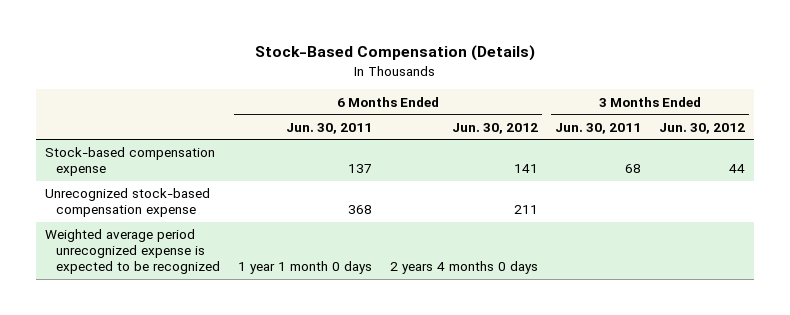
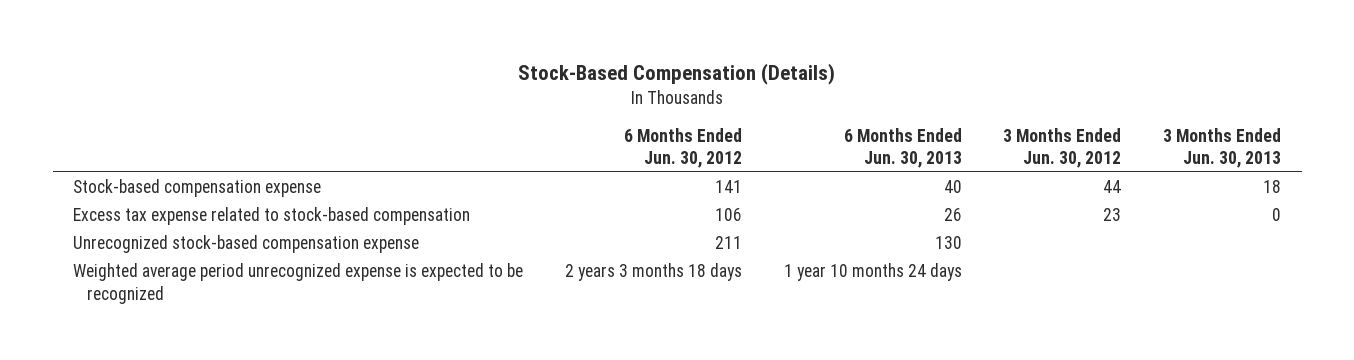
- | 6 Months Ended Jun. 30, 2011 | 6 Months Ended Jun. 30, 2012 | 3 Months Ended Jun. 30, 2011 | 3 Months Ended Jun. 30, 2012
+ | 6 Months Ended Jun. 30, 2012 | 6 Months Ended Jun. 30, 2013 | 3 Months Ended Jun. 30, 2012 | 3 Months Ended Jun. 30, 2013
+ Excess tax expense related to stock-based compensation | 106 | 26 | 23 | 0
- Weighted average period unrecognized expense is expected to be recognized | 1 year 1 month 0 days | 2 years 4 months 0 days | |
+ Weighted average period unrecognized expense is expected to be recognized | 2 years 3 months 18 days | 1 year 10 months 24 days | |

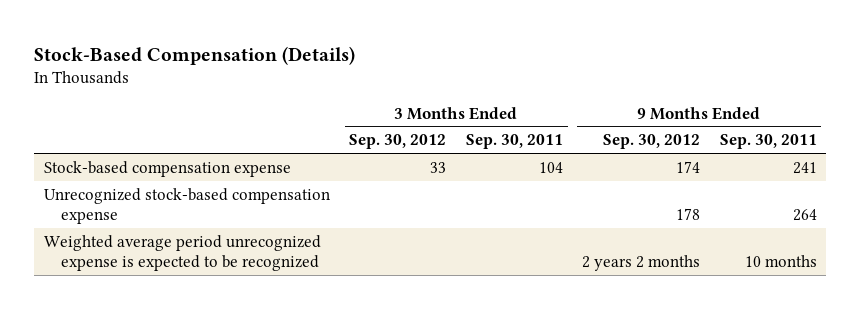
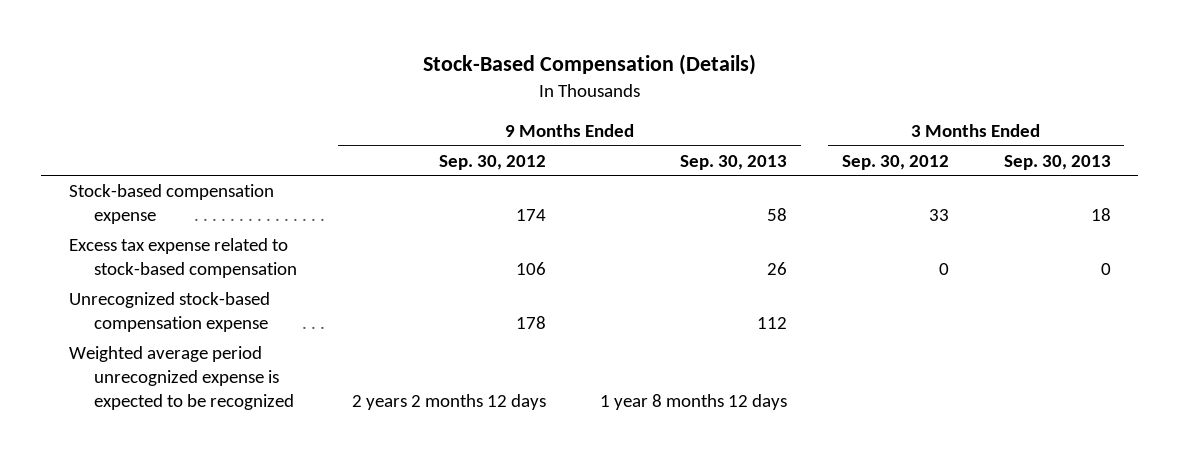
- | 3 Months Ended Sep. 30, 2012 | 3 Months Ended Sep. 30, 2011 | 9 Months Ended Sep. 30, 2012 | 9 Months Ended Sep. 30, 2011
+ | 9 Months Ended Sep. 30, 2012 | 9 Months Ended Sep. 30, 2013 | 3 Months Ended Sep. 30, 2012 | 3 Months Ended Sep. 30, 2013
+ Excess tax expense related to stock-based compensation | 106 | 26 | 0 | 0
- Weighted average period unrecognized expense is expected to be recognized | | | 2 years 2 months | 10 months
+ Weighted average period unrecognized expense is expected to be recognized | 2 years 2 months 12 days | 1 year 8 months 12 days | |

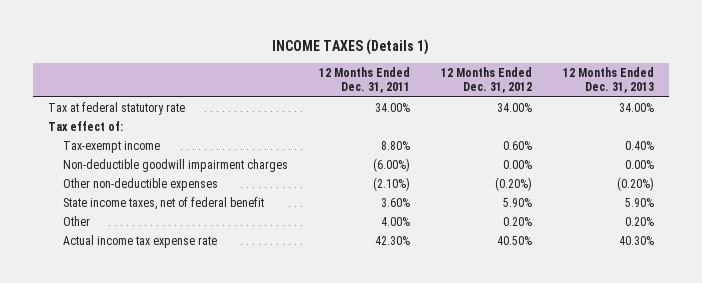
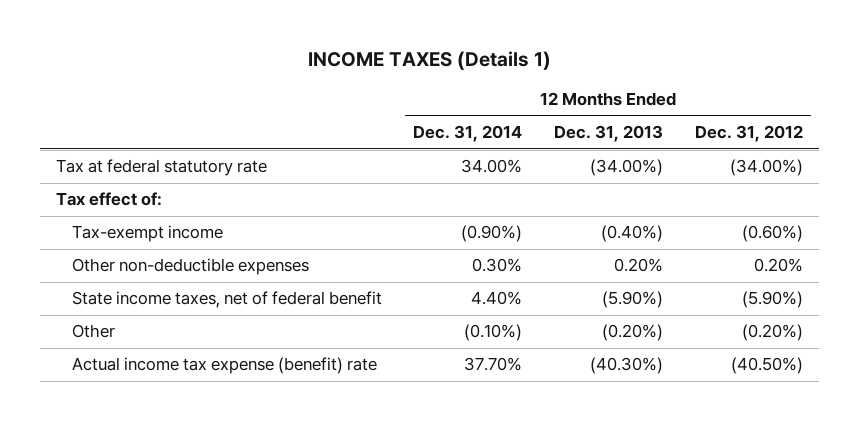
- | 12 Months Ended Dec. 31, 2011 | 12 Months Ended Dec. 31, 2012 | 12 Months Ended Dec. 31, 2013
+ | 12 Months Ended Dec. 31, 2014 | 12 Months Ended Dec. 31, 2013 | 12 Months Ended Dec. 31, 2012
- Tax at federal statutory rate | 34.00% | 34.00% | 34.00%
+ Tax at federal statutory rate | 34.00% | (34.00%) | (34.00%)
- Tax-exempt income | 8.80% | 0.60% | 0.40%
- Non-deductible goodwill impairment charges | (6.00%) | 0.00% | 0.00%
- Other non-deductible expenses | (2.10%) | (0.20%) | (0.20%)
- State income taxes, net of federal benefit | 3.60% | 5.90% | 5.90%
- Other | 4.00% | 0.20% | 0.20%
- Actual income tax expense rate | 42.30% | 40.50% | 40.30%
+ Tax-exempt income | (0.90%) | (0.40%) | (0.60%)
+ Other non-deductible expenses | 0.30% | 0.20% | 0.20%
+ State income taxes, net of federal benefit | 4.40% | (5.90%) | (5.90%)
+ Other | (0.10%) | (0.20%) | (0.20%)
+ Actual income tax expense (benefit) rate | 37.70% | (40.30%) | (40.50%)

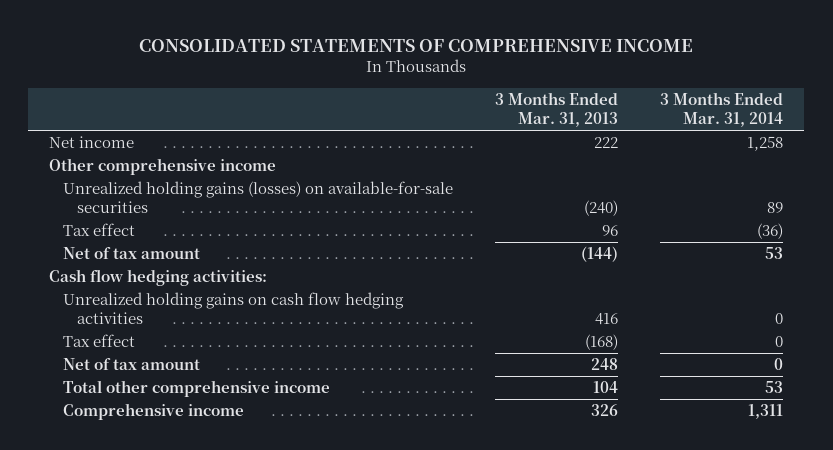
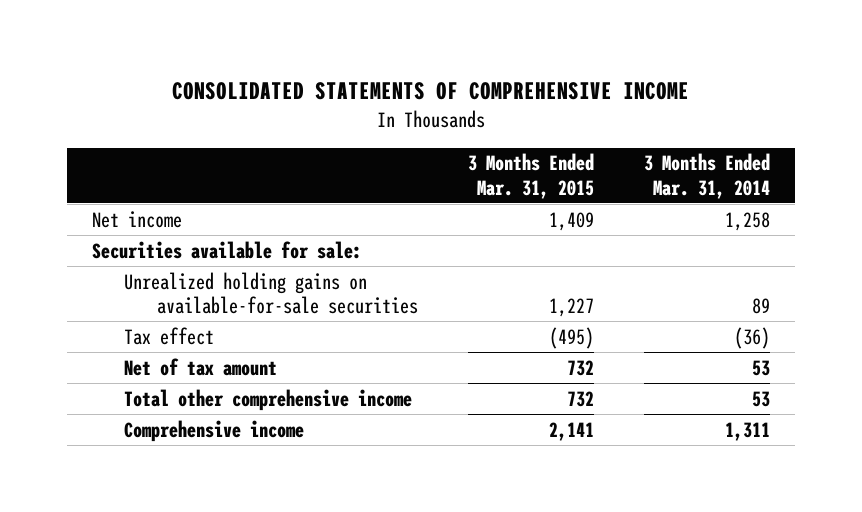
- | 3 Months Ended Mar. 31, 2013 | 3 Months Ended Mar. 31, 2014
+ | 3 Months Ended Mar. 31, 2015 | 3 Months Ended Mar. 31, 2014
- Other comprehensive income
- Unrealized holding gains (losses) on available-for-sale securities | (240) | 89
+ Securities available for sale:
+ Unrealized holding gains on available-for-sale securities | 1,227 | 89
- Cash flow hedging activities:
- Unrealized holding gains on cash flow hedging activities | 416 | 0
- Tax effect | (168) | 0
- Net of tax amount | 248 | 0

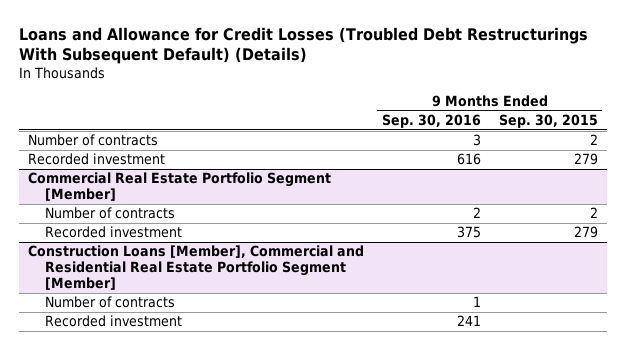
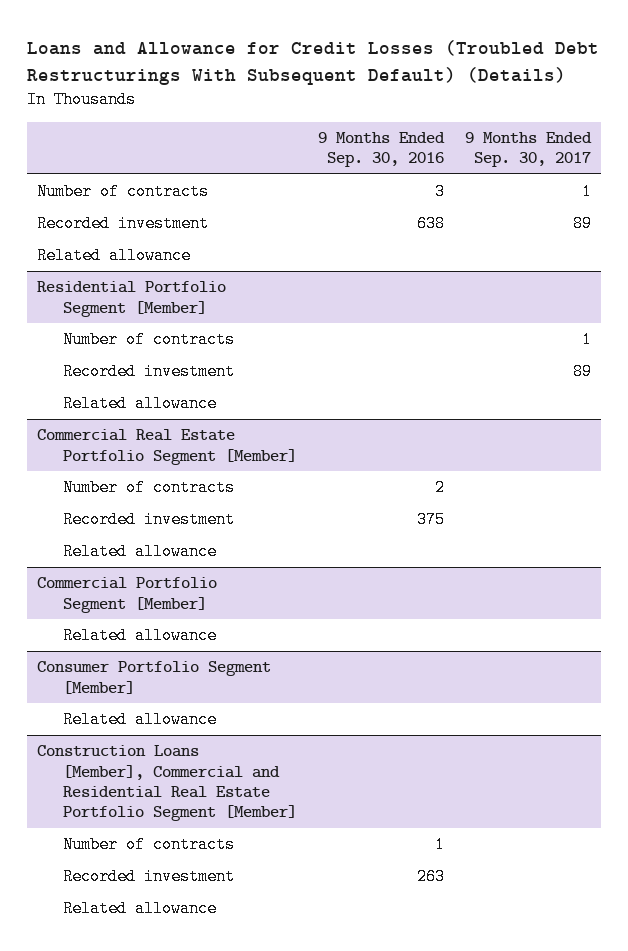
- | 9 Months Ended Sep. 30, 2016 | 9 Months Ended Sep. 30, 2015
+ | 9 Months Ended Sep. 30, 2016 | 9 Months Ended Sep. 30, 2017
- Recorded investment | 616 | 279
+ Recorded investment | 638 | 89
+ Related allowance
+ Residential Portfolio Segment [Member]
+ Number of contracts | | 1
+ Recorded investment | | 89
+ Related allowance
@ Commercial Real Estate Portfolio Segment [Member]
+ Related allowance
+ Commercial Portfolio Segment [Member]
+ Related allowance
+ Consumer Portfolio Segment [Member]
+ Related allowance
@ Construction Loans [Member], Commercial and Residential Real Estate Portfolio Segment [Member]
- Recorded investment | 241 |
+ Recorded investment | 263 |
+ Related allowance

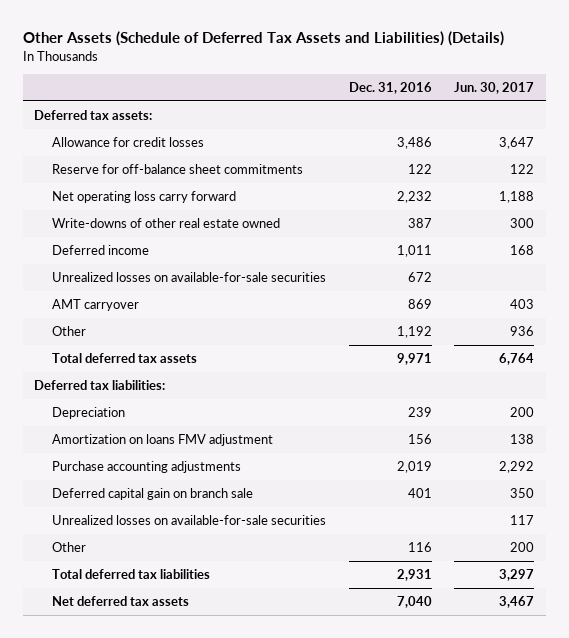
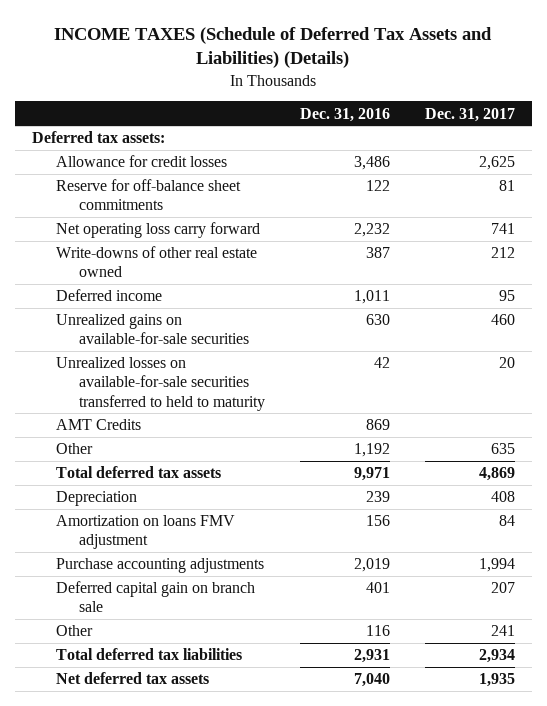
- Other Assets (Schedule of Deferred Tax Assets and Liabilities) (Details)
+ INCOME TAXES (Schedule of Deferred Tax Assets and Liabilities) (Details)
- | Dec. 31, 2016 | Jun. 30, 2017
+ | Dec. 31, 2016 | Dec. 31, 2017
- Unrealized losses on available-for-sale securities | 672 |
- AMT carryover | 869 | 403
+ Unrealized gains on available-for-sale securities | 630 | 460
+ Unrealized losses on available-for-sale securities transferred to held to maturity | 42 | 20
+ AMT Credits | 869 |
- Deferred tax liabilities:
- Unrealized losses on available-for-sale securities | | 117

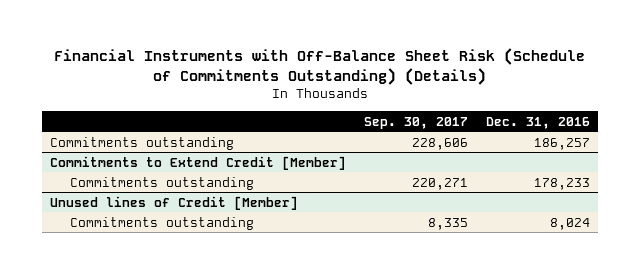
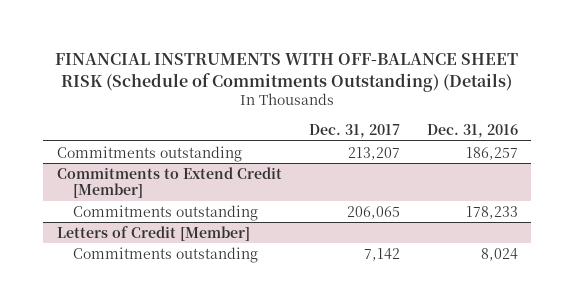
- Financial Instruments with Off-Balance Sheet Risk (Schedule of Commitments Outstanding) (Details)
+ FINANCIAL INSTRUMENTS WITH OFF-BALANCE SHEET RISK (Schedule of Commitments Outstanding) (Details)
- | Sep. 30, 2017 | Dec. 31, 2016
+ | Dec. 31, 2017 | Dec. 31, 2016
- Unused lines of Credit [Member]
+ Letters of Credit [Member]

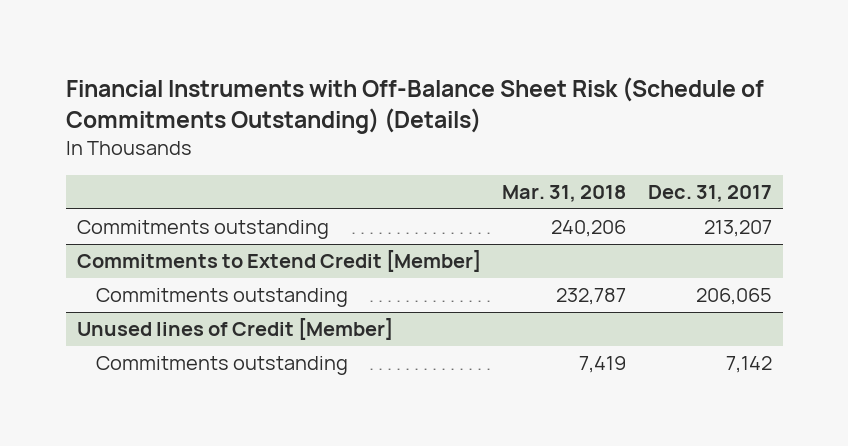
- FINANCIAL INSTRUMENTS WITH OFF-BALANCE SHEET RISK (Schedule of Commitments Outstanding) (Details)
+ Financial Instruments with Off-Balance Sheet Risk (Schedule of Commitments Outstanding) (Details)
- | Dec. 31, 2017 | Dec. 31, 2016
+ | Mar. 31, 2018 | Dec. 31, 2017
- Letters of Credit [Member]
+ Unused lines of Credit [Member]

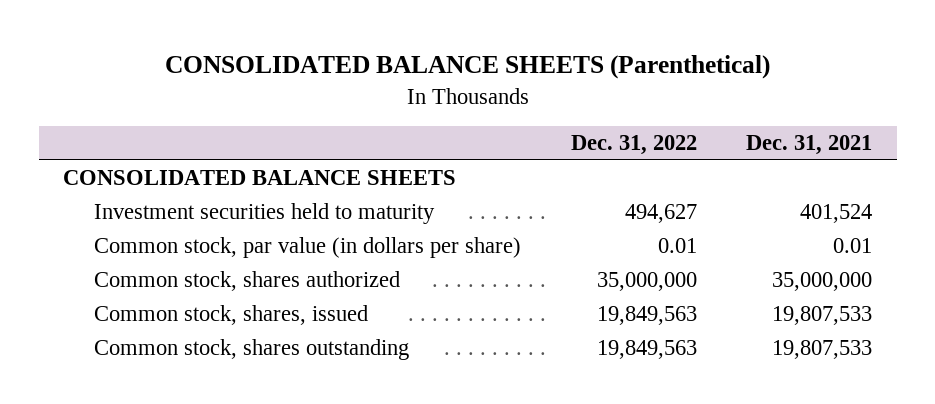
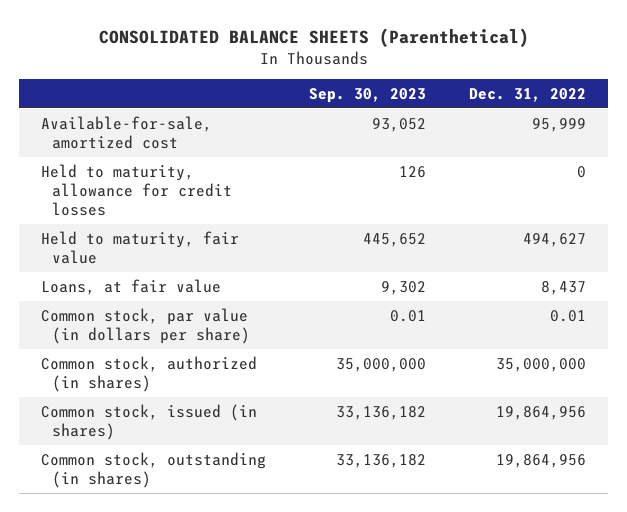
- | Dec. 31, 2022 | Dec. 31, 2021
+ | Sep. 30, 2023 | Dec. 31, 2022
- CONSOLIDATED BALANCE SHEETS
- Investment securities held to maturity | 494,627 | 401,524
+ Available-for-sale, amortized cost | 93,052 | 95,999
+ Held to maturity, allowance for credit losses | 126 | 0
+ Held to maturity, fair value | 445,652 | 494,627
+ Loans, at fair value | 9,302 | 8,437
- Common stock, shares authorized | 35,000,000 | 35,000,000
- Common stock, shares, issued | 19,849,563 | 19,807,533
- Common stock, shares outstanding | 19,849,563 | 19,807,533
+ Common stock, authorized (in shares) | 35,000,000 | 35,000,000
+ Common stock, issued (in shares) | 33,136,182 | 19,864,956
+ Common stock, outstanding (in shares) | 33,136,182 | 19,864,956

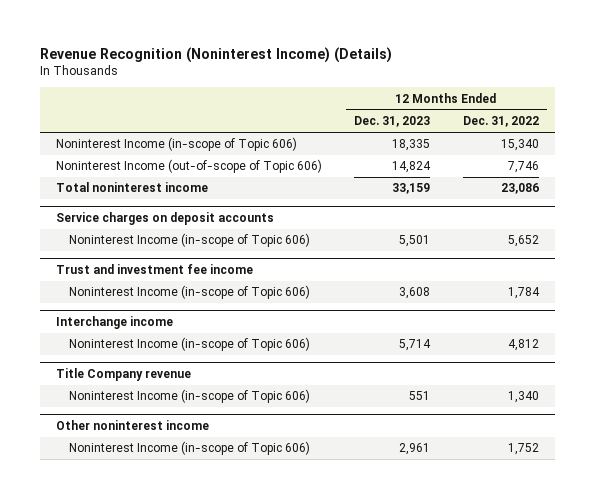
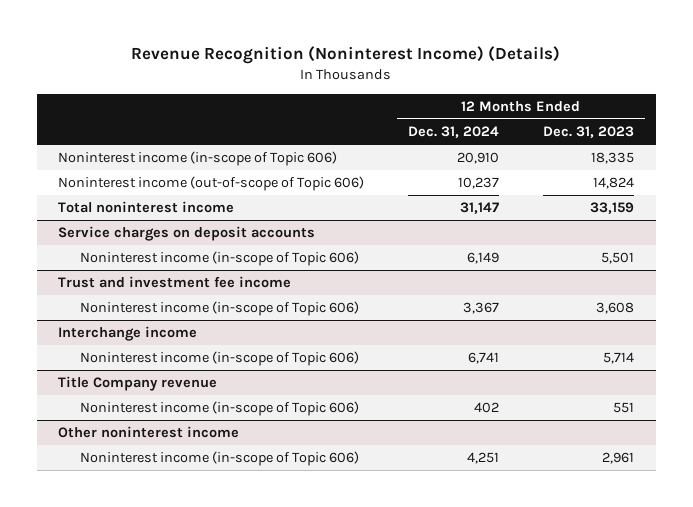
- | 12 Months Ended Dec. 31, 2023 | 12 Months Ended Dec. 31, 2022
+ | 12 Months Ended Dec. 31, 2024 | 12 Months Ended Dec. 31, 2023
- Noninterest Income (in-scope of Topic 606) | 18,335 | 15,340
- Noninterest Income (out-of-scope of Topic 606) | 14,824 | 7,746
+ Noninterest income (in-scope of Topic 606) | 20,910 | 18,335
+ Noninterest income (out-of-scope of Topic 606) | 10,237 | 14,824
@ Service charges on deposit accounts
- Noninterest Income (in-scope of Topic 606) | 5,501 | 5,652
+ Noninterest income (in-scope of Topic 606) | 6,149 | 5,501
@ Trust and investment fee income
- Noninterest Income (in-scope of Topic 606) | 3,608 | 1,784
+ Noninterest income (in-scope of Topic 606) | 3,367 | 3,608
@ Interchange income
- Noninterest Income (in-scope of Topic 606) | 5,714 | 4,812
+ Noninterest income (in-scope of Topic 606) | 6,741 | 5,714
@ Title Company revenue
- Noninterest Income (in-scope of Topic 606) | 551 | 1,340
+ Noninterest income (in-scope of Topic 606) | 402 | 551
@ Other noninterest income
- Noninterest Income (in-scope of Topic 606) | 2,961 | 1,752
+ Noninterest income (in-scope of Topic 606) | 4,251 | 2,961

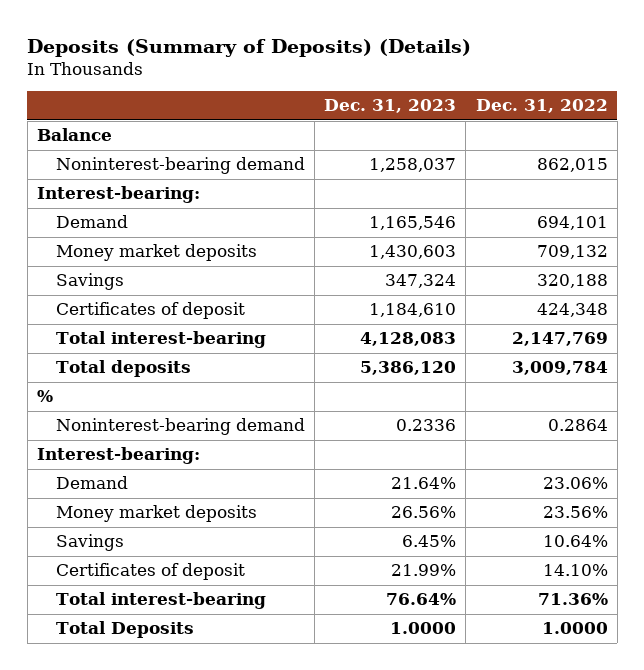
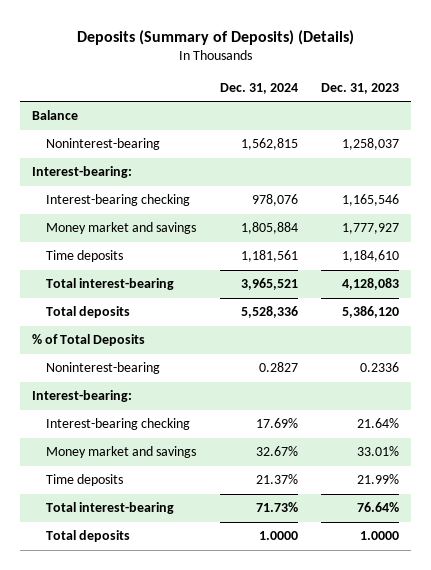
- | Dec. 31, 2023 | Dec. 31, 2022
+ | Dec. 31, 2024 | Dec. 31, 2023
- Noninterest-bearing demand | 1,258,037 | 862,015
+ Noninterest-bearing | 1,562,815 | 1,258,037
- Demand | 1,165,546 | 694,101
- Money market deposits | 1,430,603 | 709,132
- Savings | 347,324 | 320,188
- Certificates of deposit | 1,184,610 | 424,348
+ Interest-bearing checking | 978,076 | 1,165,546
+ Money market and savings | 1,805,884 | 1,777,927
+ Time deposits | 1,181,561 | 1,184,610
- %
- Noninterest-bearing demand | 0.2336 | 0.2864
+ % of Total Deposits
+ Noninterest-bearing | 0.2827 | 0.2336
- Demand | 21.64% | 23.06%
- Money market deposits | 26.56% | 23.56%
- Savings | 6.45% | 10.64%
- Certificates of deposit | 21.99% | 14.10%
+ Interest-bearing checking | 17.69% | 21.64%
+ Money market and savings | 32.67% | 33.01%
+ Time deposits | 21.37% | 21.99%
- Total Deposits | 1.0000 | 1.0000
+ Total deposits | 1.0000 | 1.0000

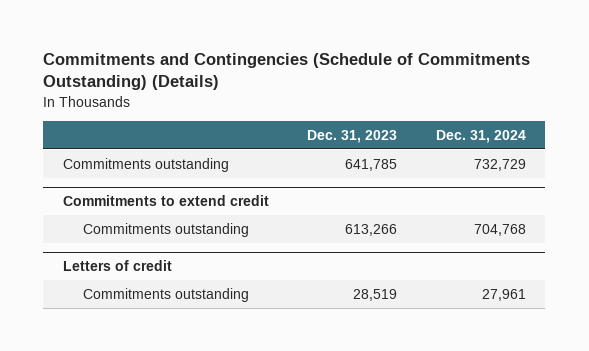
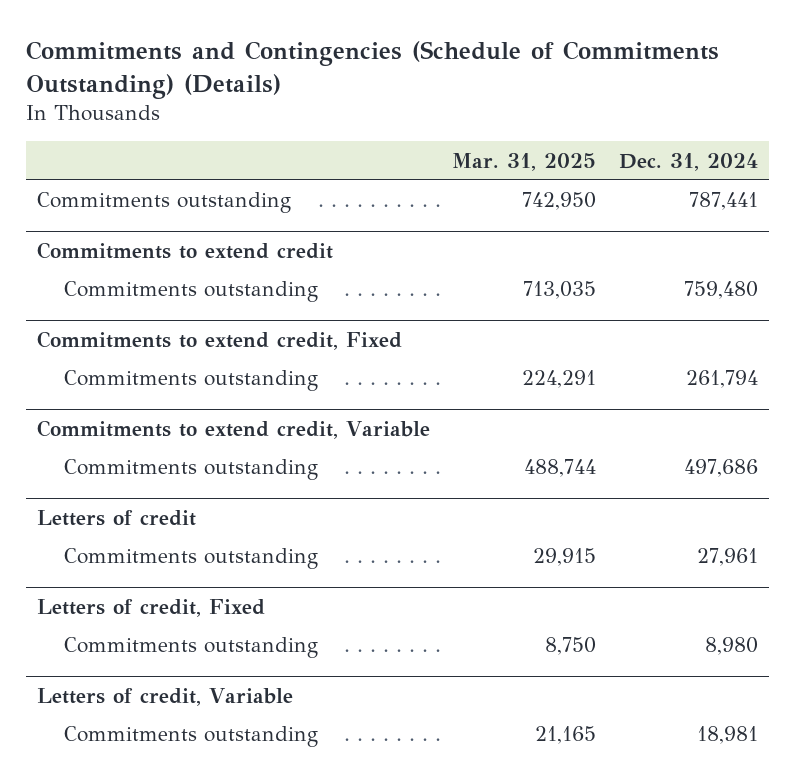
- | Dec. 31, 2023 | Dec. 31, 2024
+ | Mar. 31, 2025 | Dec. 31, 2024
- Commitments outstanding | 641,785 | 732,729
+ Commitments outstanding | 742,950 | 787,441
@ Commitments to extend credit
- Commitments outstanding | 613,266 | 704,768
+ Commitments outstanding | 713,035 | 759,480
+ Commitments to extend credit, Fixed
+ Commitments outstanding | 224,291 | 261,794
+ Commitments to extend credit, Variable
+ Commitments outstanding | 488,744 | 497,686
+ Letters of credit, Fixed
+ Commitments outstanding | 8,750 | 8,980
+ Letters of credit, Variable
+ Commitments outstanding | 21,165 | 18,981

